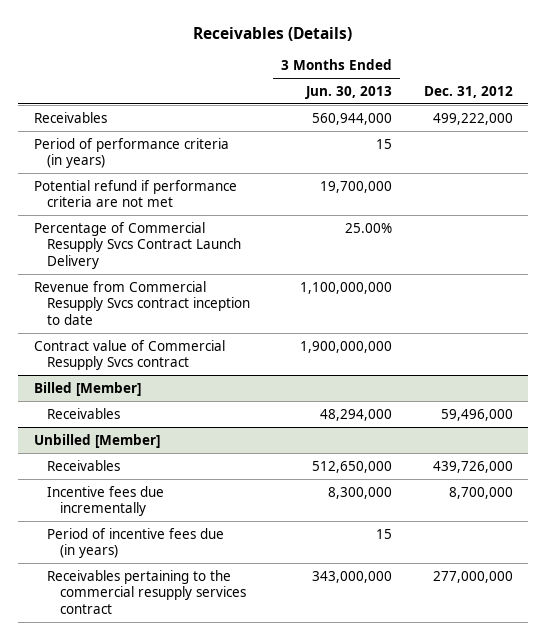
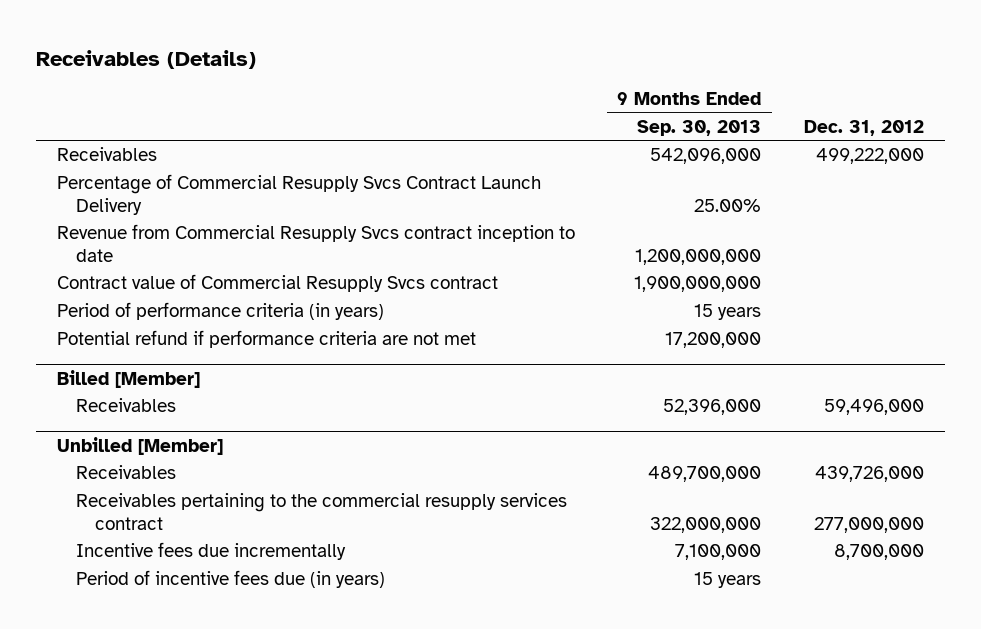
- | 3 Months Ended Jun. 30, 2013 | Dec. 31, 2012
+ | 9 Months Ended Sep. 30, 2013 | Dec. 31, 2012
moved down: Period of performance criteria (in years) | 15 years |
moved down: Potential refund if performance criteria are not met | 17,200,000 |
@ Unbilled [Member]
moved up: Receivables pertaining to the commercial resupply services contract | 322,000,000 | 277,000,000

